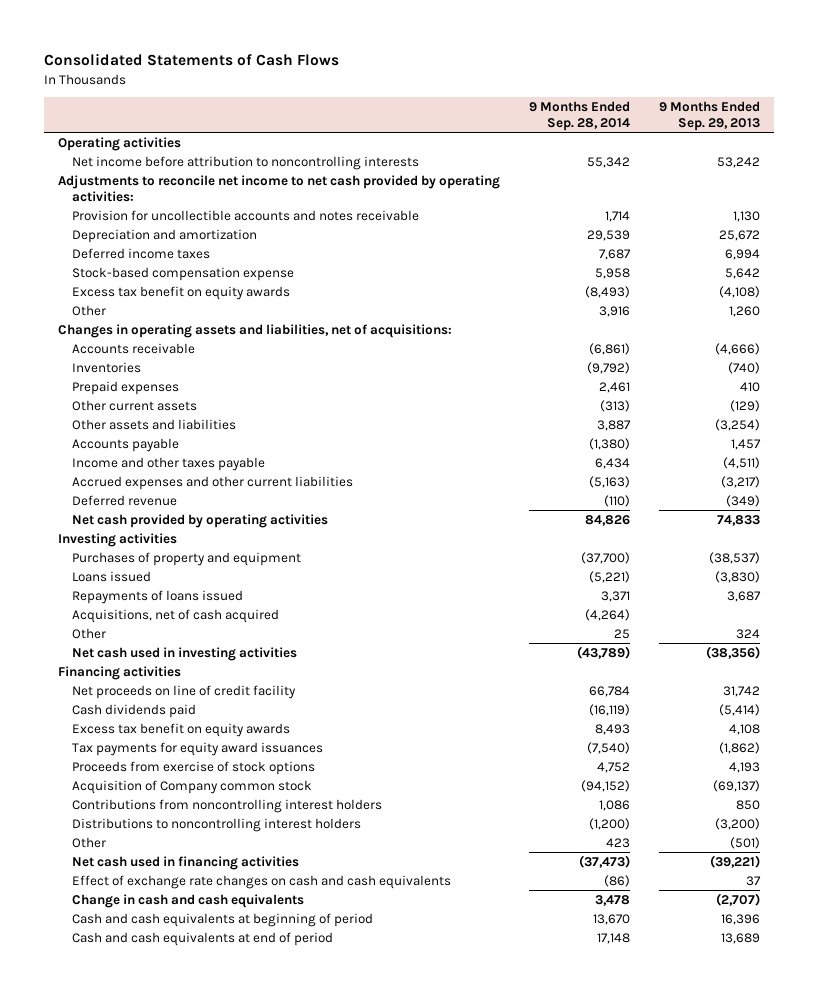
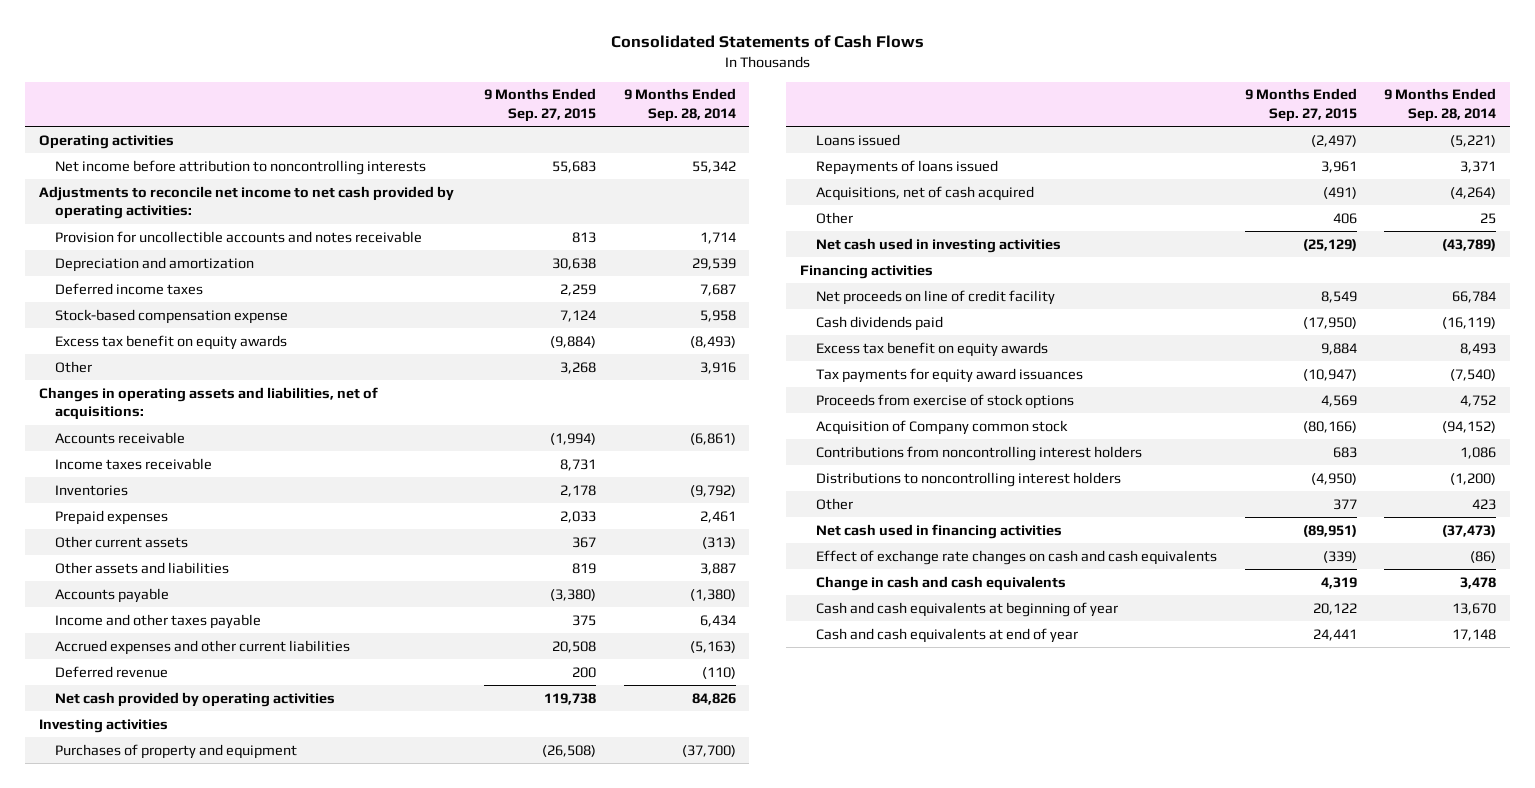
- | 9 Months Ended Sep. 28, 2014 | 9 Months Ended Sep. 29, 2013
+ | 9 Months Ended Sep. 27, 2015 | 9 Months Ended Sep. 28, 2014
+ Income taxes receivable | 8,731 |
- Cash and cash equivalents at beginning of period | 13,670 | 16,396
- Cash and cash equivalents at end of period | 17,148 | 13,689
+ Cash and cash equivalents at beginning of year | 20,122 | 13,670
+ Cash and cash equivalents at end of year | 24,441 | 17,148

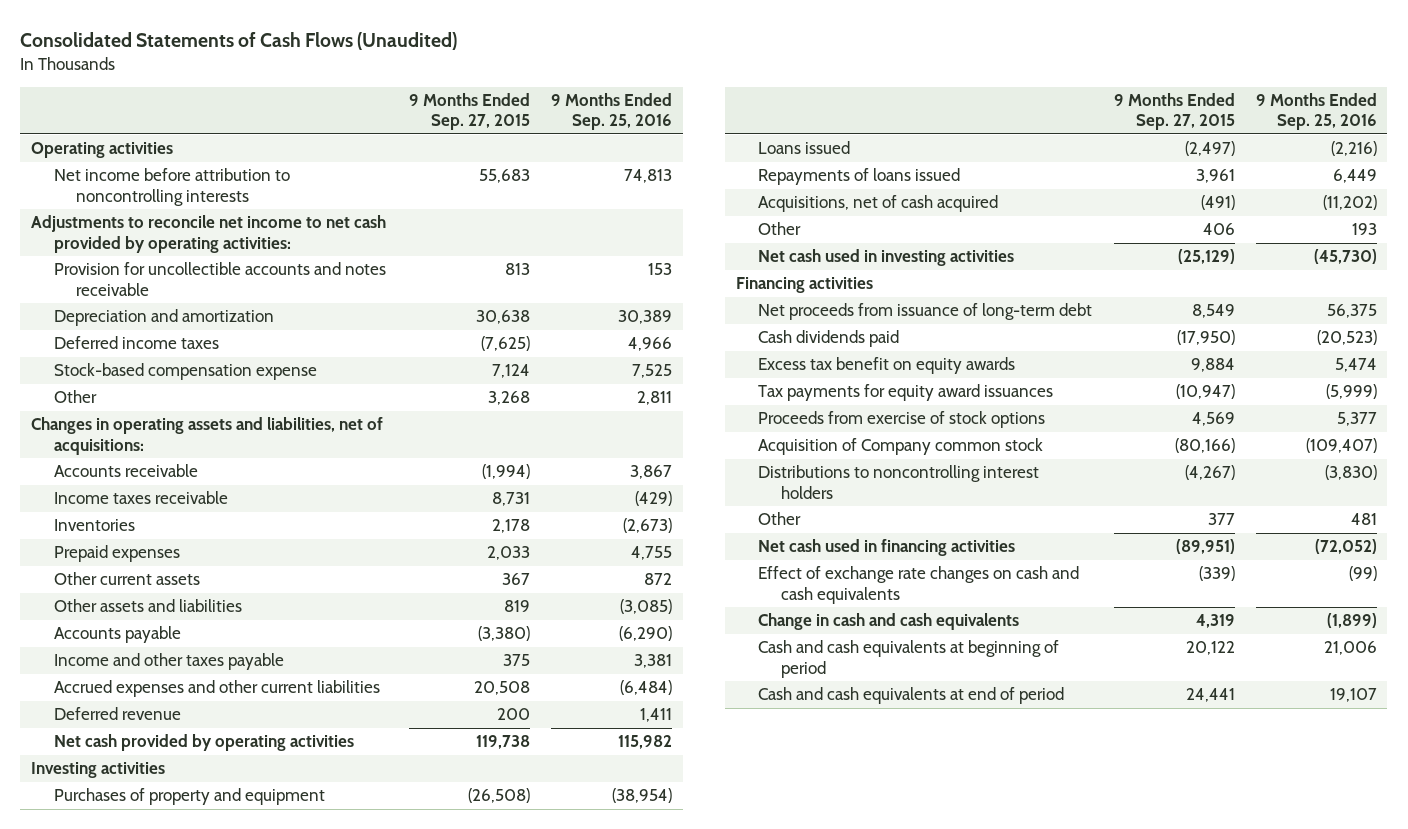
- Consolidated Statements of Cash Flows
+ Consolidated Statements of Cash Flows (Unaudited)
- | 9 Months Ended Sep. 27, 2015 | 9 Months Ended Sep. 28, 2014
+ | 9 Months Ended Sep. 27, 2015 | 9 Months Ended Sep. 25, 2016
- Deferred income taxes | 2,259 | 7,687
+ Deferred income taxes | (7,625) | 4,966
- Excess tax benefit on equity awards | (9,884) | (8,493)
- Net proceeds on line of credit facility | 8,549 | 66,784
+ Net proceeds from issuance of long-term debt | 8,549 | 56,375
- Contributions from noncontrolling interest holders | 683 | 1,086
- Distributions to noncontrolling interest holders | (4,950) | (1,200)
+ Distributions to noncontrolling interest holders | (4,267) | (3,830)
- Cash and cash equivalents at beginning of year | 20,122 | 13,670
- Cash and cash equivalents at end of year | 24,441 | 17,148
+ Cash and cash equivalents at beginning of period | 20,122 | 21,006
+ Cash and cash equivalents at end of period | 24,441 | 19,107

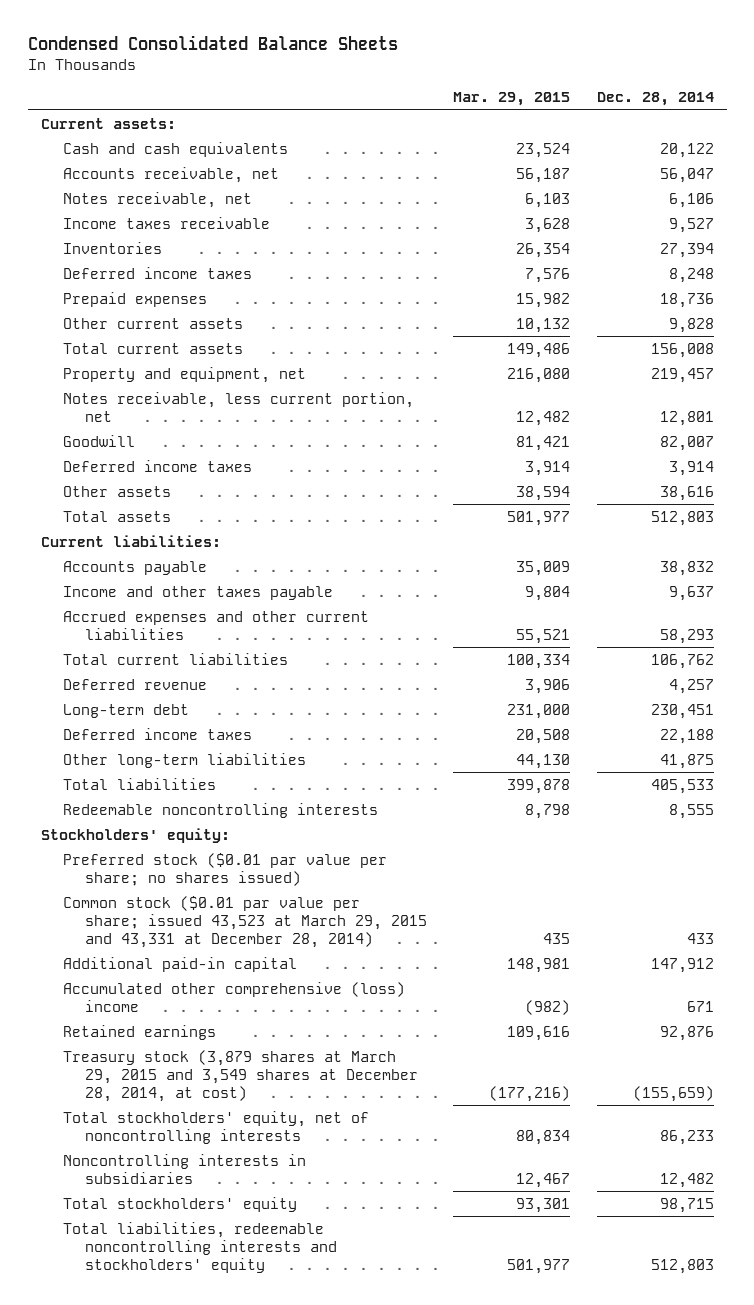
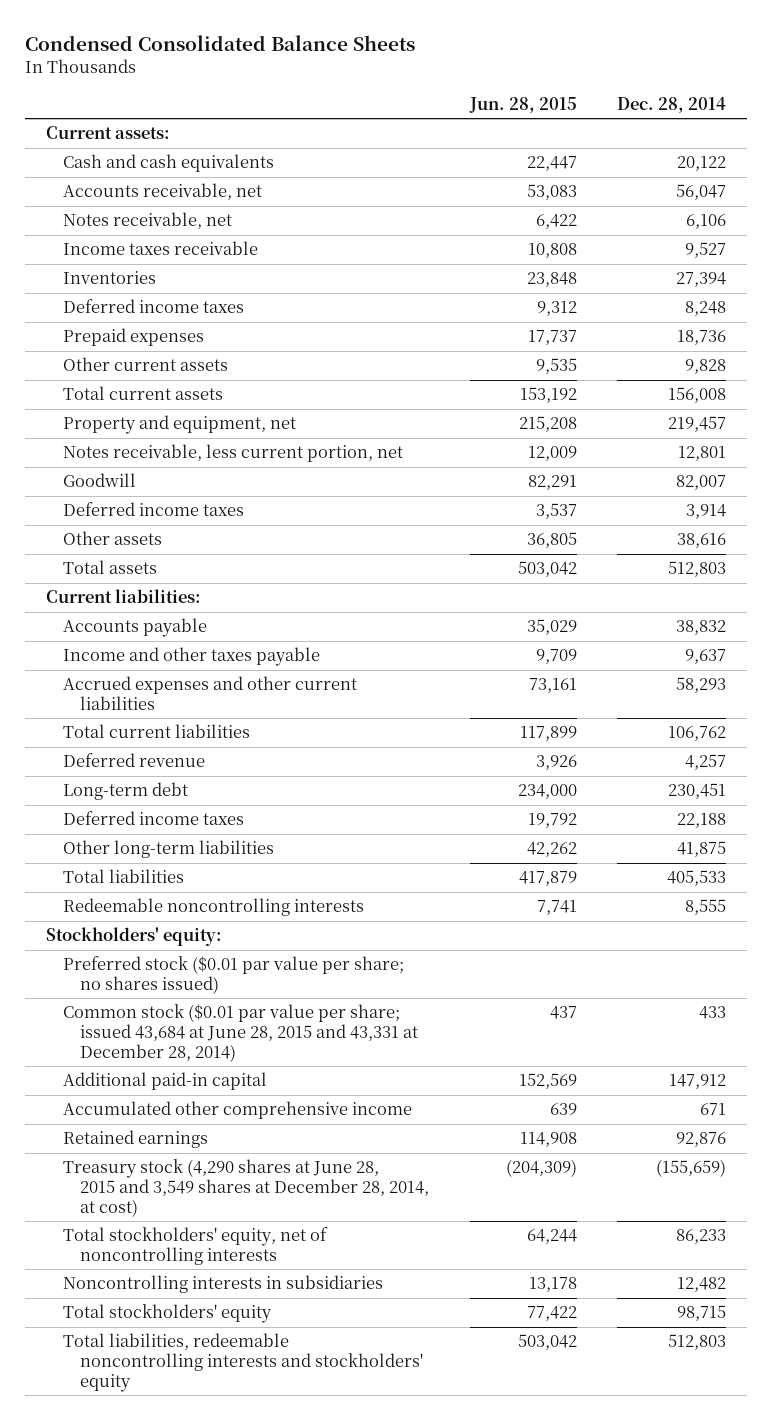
- | Mar. 29, 2015 | Dec. 28, 2014
+ | Jun. 28, 2015 | Dec. 28, 2014
- Common stock ($0.01 par value per share; issued 43,523 at March 29, 2015 and 43,331 at December 28, 2014) | 435 | 433
+ Common stock ($0.01 par value per share; issued 43,684 at June 28, 2015 and 43,331 at December 28, 2014) | 437 | 433
- Accumulated other comprehensive (loss) income | (982) | 671
+ Accumulated other comprehensive income | 639 | 671
- Treasury stock (3,879 shares at March 29, 2015 and 3,549 shares at December 28, 2014, at cost) | (177,216) | (155,659)
+ Treasury stock (4,290 shares at June 28, 2015 and 3,549 shares at December 28, 2014, at cost) | (204,309) | (155,659)

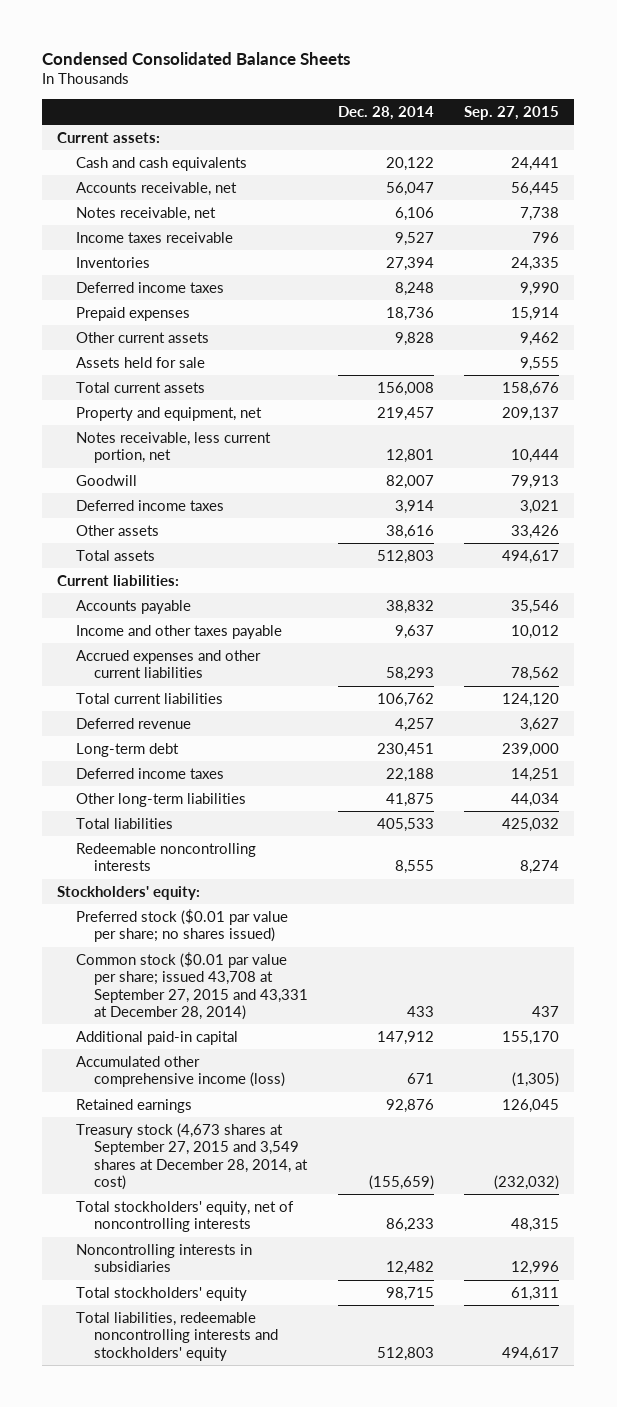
- | Jun. 28, 2015 | Dec. 28, 2014
+ | Dec. 28, 2014 | Sep. 27, 2015
+ Assets held for sale | | 9,555
- Common stock ($0.01 par value per share; issued 43,684 at June 28, 2015 and 43,331 at December 28, 2014) | 437 | 433
+ Common stock ($0.01 par value per share; issued 43,708 at September 27, 2015 and 43,331 at December 28, 2014) | 433 | 437
- Accumulated other comprehensive income | 639 | 671
+ Accumulated other comprehensive income (loss) | 671 | (1,305)
- Treasury stock (4,290 shares at June 28, 2015 and 3,549 shares at December 28, 2014, at cost) | (204,309) | (155,659)
+ Treasury stock (4,673 shares at September 27, 2015 and 3,549 shares at December 28, 2014, at cost) | (155,659) | (232,032)

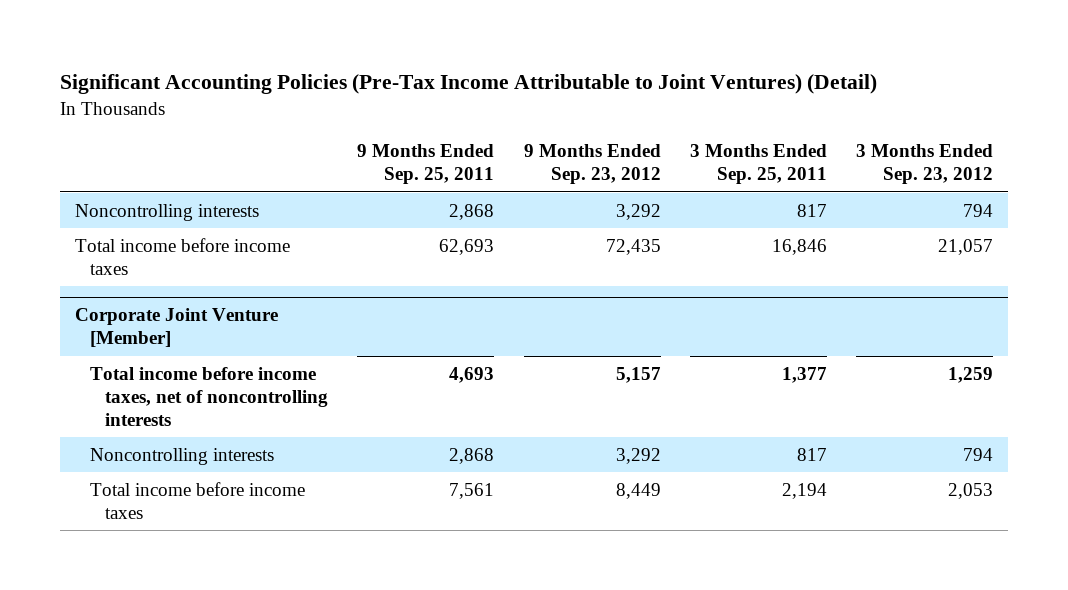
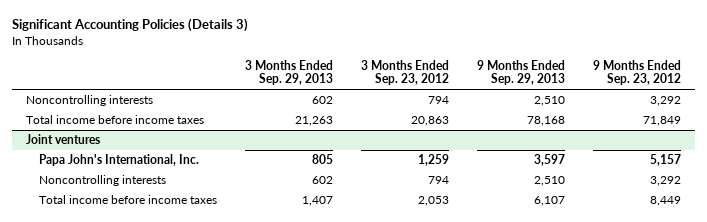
- Significant Accounting Policies (Pre-Tax Income Attributable to Joint Ventures) (Detail)
+ Significant Accounting Policies (Details 3)
- | 9 Months Ended Sep. 25, 2011 | 9 Months Ended Sep. 23, 2012 | 3 Months Ended Sep. 25, 2011 | 3 Months Ended Sep. 23, 2012
+ | 3 Months Ended Sep. 29, 2013 | 3 Months Ended Sep. 23, 2012 | 9 Months Ended Sep. 29, 2013 | 9 Months Ended Sep. 23, 2012
- Total income before income taxes | 62,693 | 72,435 | 16,846 | 21,057
- Corporate Joint Venture [Member]
- Total income before income taxes, net of noncontrolling interests | 4,693 | 5,157 | 1,377 | 1,259
+ Total income before income taxes | 21,263 | 20,863 | 78,168 | 71,849
+ Joint ventures
+ Papa John's International, Inc. | 805 | 1,259 | 3,597 | 5,157

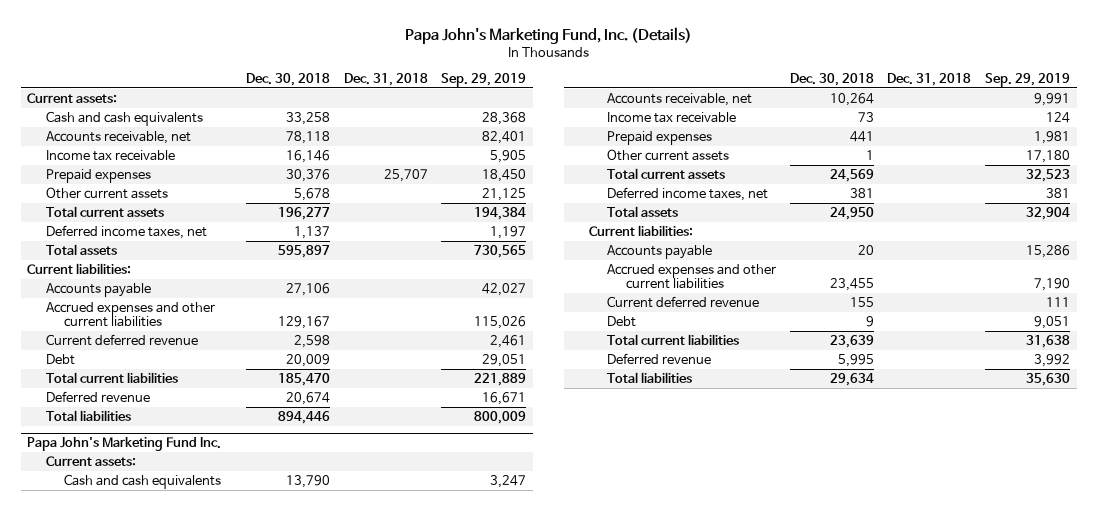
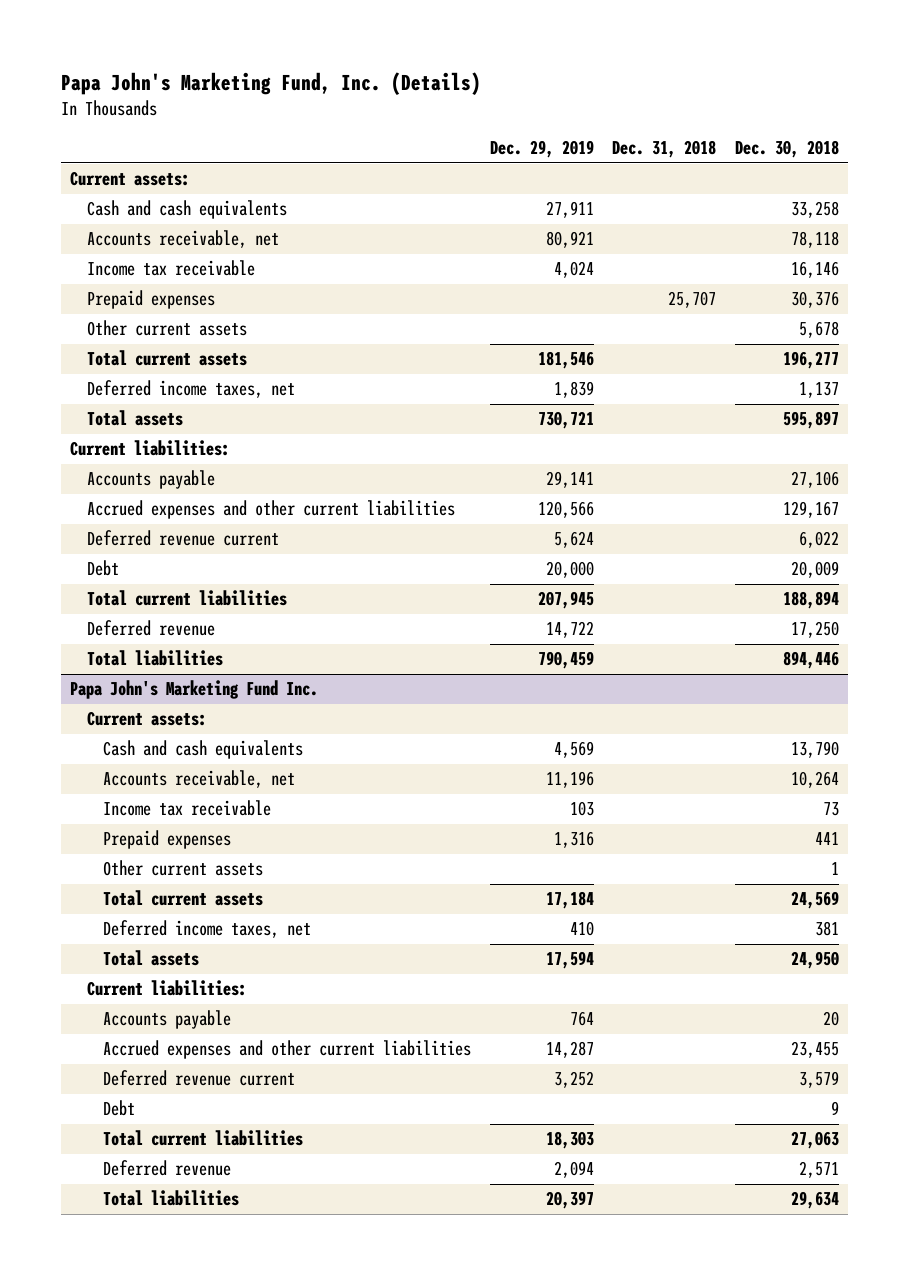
- | Dec. 30, 2018 | Dec. 31, 2018 | Sep. 29, 2019
+ | Dec. 29, 2019 | Dec. 31, 2018 | Dec. 30, 2018
- Current deferred revenue | 2,598 | | 2,461
+ Deferred revenue current | 5,624 | | 6,022
- Total current liabilities | 185,470 | | 221,889
- Deferred revenue | 20,674 | | 16,671
+ Total current liabilities | 207,945 | | 188,894
+ Deferred revenue | 14,722 | | 17,250
@ Papa John's Marketing Fund Inc.
- Current deferred revenue | 155 | | 111
+ Deferred revenue current | 3,252 | | 3,579
- Total current liabilities | 23,639 | | 31,638
- Deferred revenue | 5,995 | | 3,992
+ Total current liabilities | 18,303 | | 27,063
+ Deferred revenue | 2,094 | | 2,571

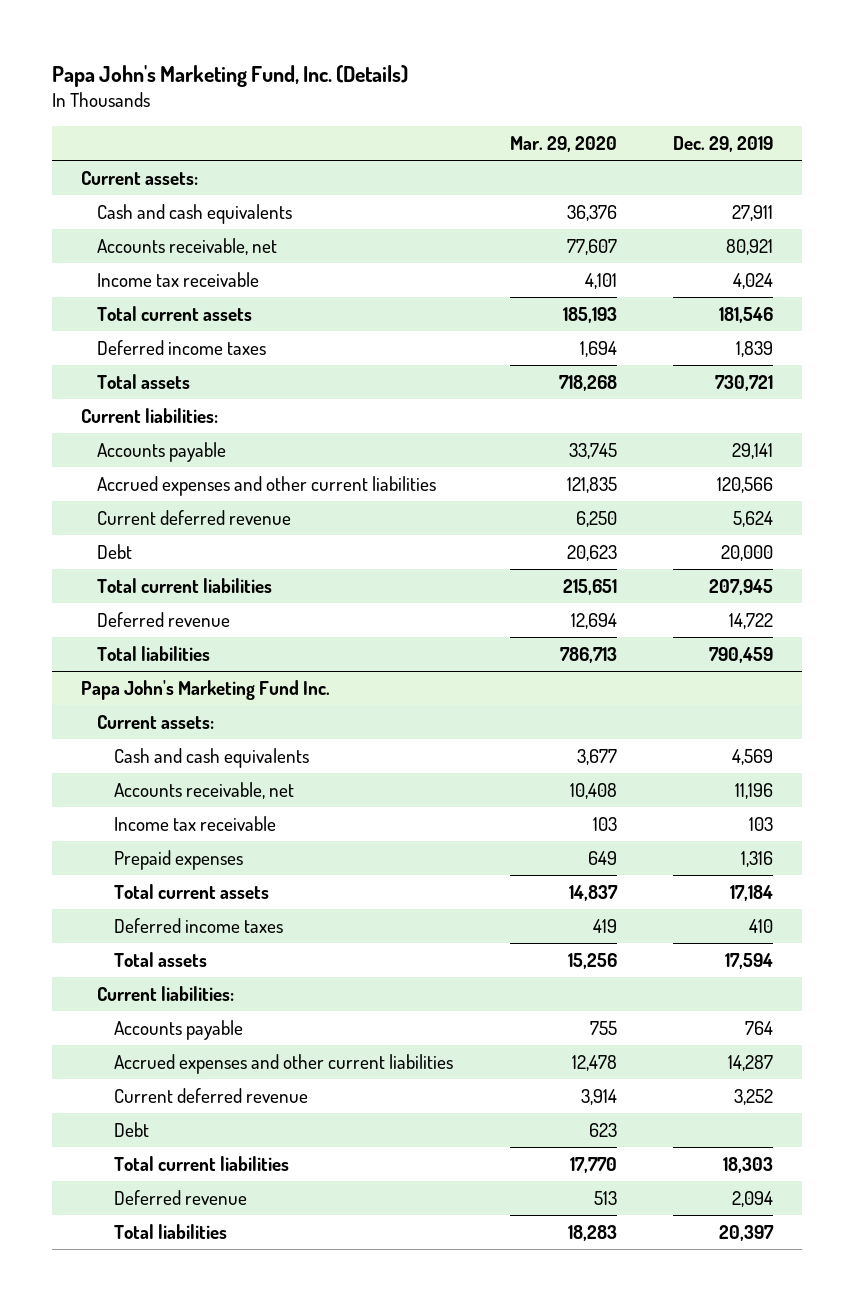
- | Dec. 29, 2019 | Dec. 31, 2018 | Dec. 30, 2018
+ | Mar. 29, 2020 | Dec. 29, 2019
- Prepaid expenses | | 25,707 | 30,376
- Other current assets | | | 5,678
- Deferred income taxes, net | 1,839 | | 1,137
+ Deferred income taxes | 1,694 | 1,839
- Deferred revenue current | 5,624 | | 6,022
+ Current deferred revenue | 6,250 | 5,624
@ Papa John's Marketing Fund Inc.
- Other current assets | | | 1
- Deferred income taxes, net | 410 | | 381
+ Deferred income taxes | 419 | 410
- Deferred revenue current | 3,252 | | 3,579
+ Current deferred revenue | 3,914 | 3,252

